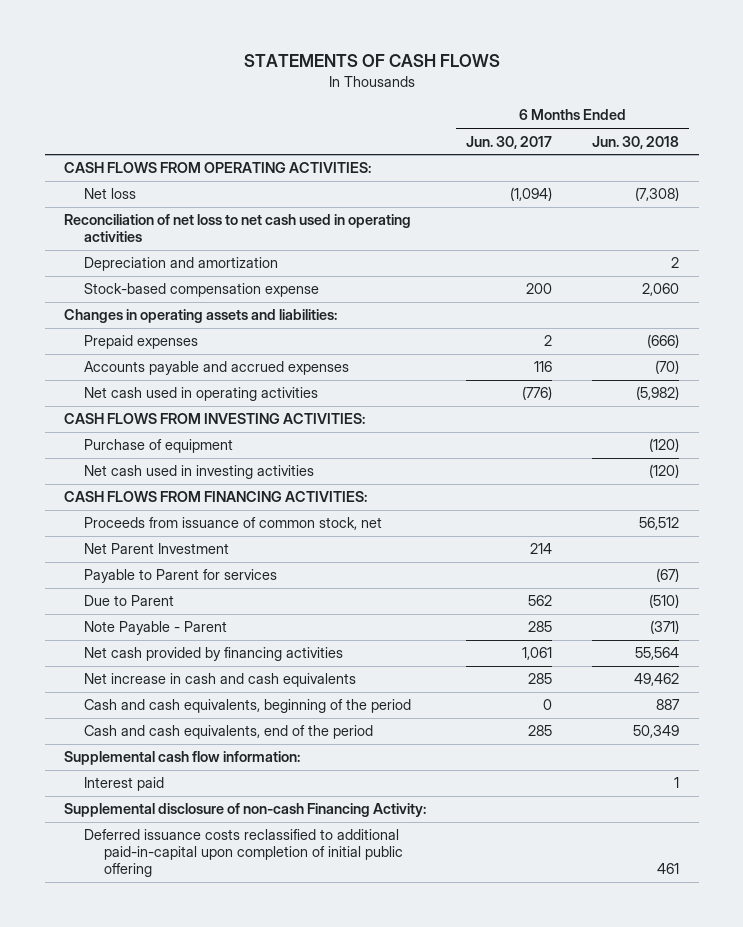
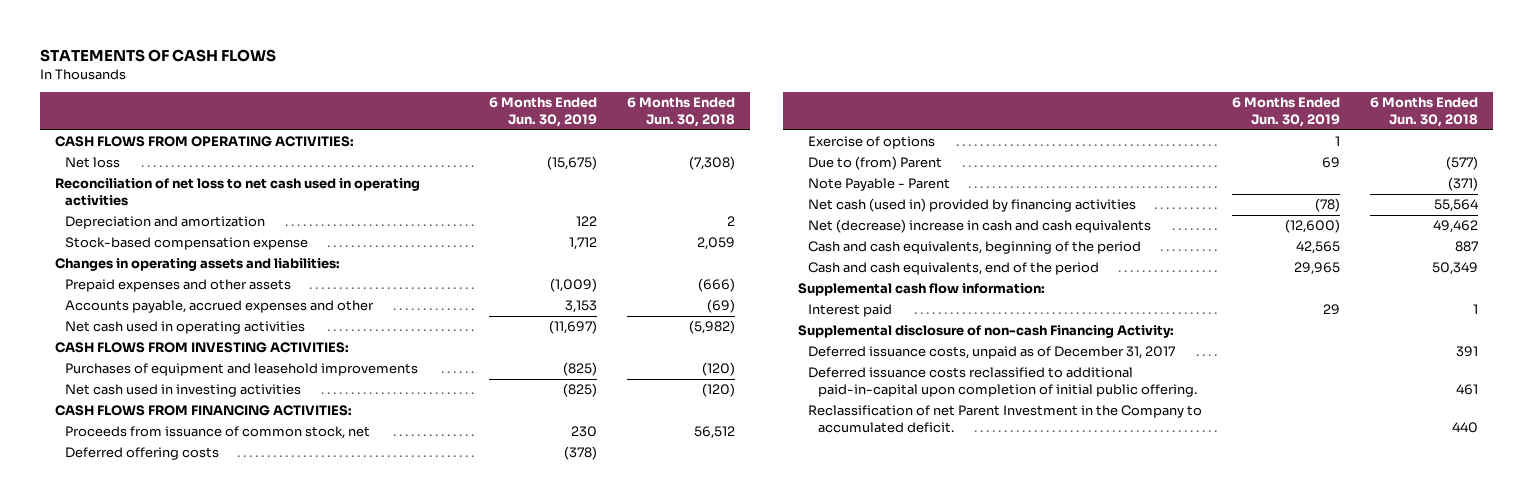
- | 6 Months Ended Jun. 30, 2017 | 6 Months Ended Jun. 30, 2018
+ | 6 Months Ended Jun. 30, 2019 | 6 Months Ended Jun. 30, 2018
- Stock-based compensation expense | 200 | 2,060
+ Stock-based compensation expense | 1,712 | 2,059
- Prepaid expenses | 2 | (666)
- Accounts payable and accrued expenses | 116 | (70)
+ Prepaid expenses and other assets | (1,009) | (666)
+ Accounts payable, accrued expenses and other | 3,153 | (69)
- Purchase of equipment | | (120)
+ Purchases of equipment and leasehold improvements | (825) | (120)
- Net Parent Investment | 214 |
- Payable to Parent for services | | (67)
- Due to Parent | 562 | (510)
+ Deferred offering costs | (378) |
+ Exercise of options | 1 |
+ Due to (from) Parent | 69 | (577)
- Net cash provided by financing activities | 1,061 | 55,564
- Net increase in cash and cash equivalents | 285 | 49,462
+ Net cash (used in) provided by financing activities | (78) | 55,564
+ Net (decrease) increase in cash and cash equivalents | (12,600) | 49,462
- Deferred issuance costs reclassified to additional paid-in-capital upon completion of initial public offering | | 461
+ Deferred issuance costs, unpaid as of December 31, 2017 | | 391
+ Deferred issuance costs reclassified to additional paid-in-capital upon completion of initial public offering. | | 461
+ Reclassification of net Parent Investment in the Company to accumulated deficit. | | 440

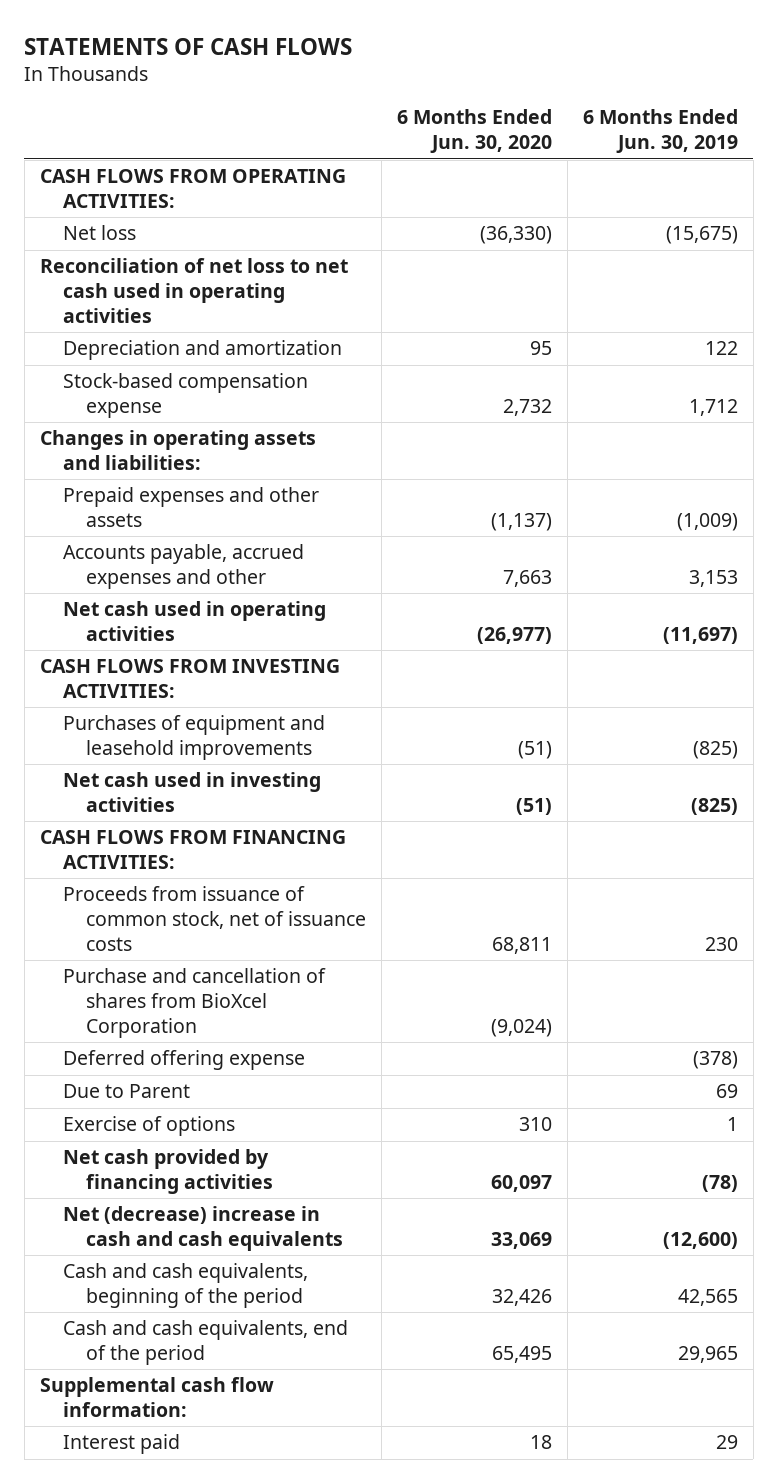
- | 6 Months Ended Jun. 30, 2019 | 6 Months Ended Jun. 30, 2018
+ | 6 Months Ended Jun. 30, 2020 | 6 Months Ended Jun. 30, 2019
- Proceeds from issuance of common stock, net | 230 | 56,512
- Deferred offering costs | (378) |
+ Proceeds from issuance of common stock, net of issuance costs | 68,811 | 230
+ Purchase and cancellation of shares from BioXcel Corporation | (9,024) |
+ Deferred offering expense | | (378)
+ Due to Parent | | 69
- Due to (from) Parent | 69 | (577)
- Note Payable - Parent | | (371)
- Net cash (used in) provided by financing activities | (78) | 55,564
+ Net cash provided by financing activities | 60,097 | (78)
- Supplemental disclosure of non-cash Financing Activity:
- Deferred issuance costs, unpaid as of December 31, 2017 | | 391
- Deferred issuance costs reclassified to additional paid-in-capital upon completion of initial public offering. | | 461
- Reclassification of net Parent Investment in the Company to accumulated deficit. | | 440

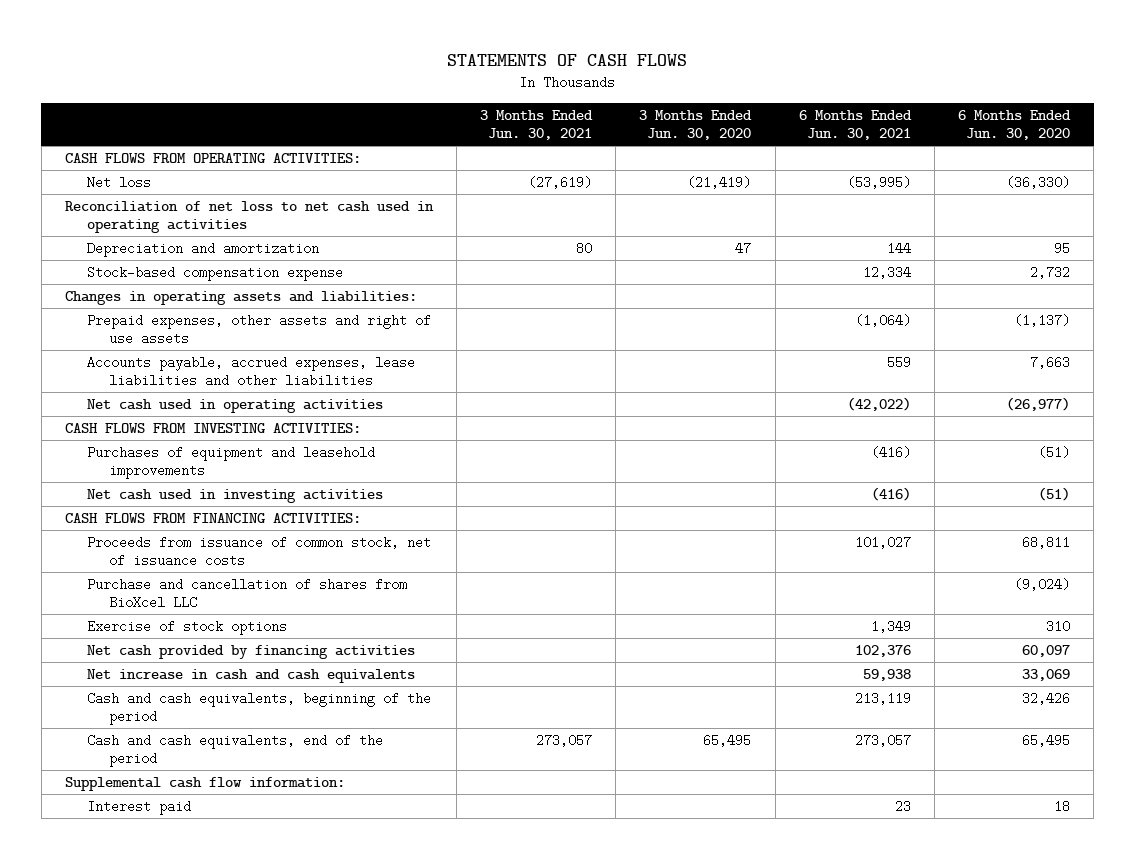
- | 6 Months Ended Jun. 30, 2020 | 6 Months Ended Jun. 30, 2019
+ | 3 Months Ended Jun. 30, 2021 | 3 Months Ended Jun. 30, 2020 | 6 Months Ended Jun. 30, 2021 | 6 Months Ended Jun. 30, 2020
- Prepaid expenses and other assets | (1,137) | (1,009)
- Accounts payable, accrued expenses and other | 7,663 | 3,153
+ Prepaid expenses, other assets and right of use assets | | | (1,064) | (1,137)
+ Accounts payable, accrued expenses, lease liabilities and other liabilities | | | 559 | 7,663
- Purchase and cancellation of shares from BioXcel Corporation | (9,024) |
- Deferred offering expense | | (378)
- Due to Parent | | 69
- Exercise of options | 310 | 1
+ Purchase and cancellation of shares from BioXcel LLC | | | | (9,024)
+ Exercise of stock options | | | 1,349 | 310
- Net (decrease) increase in cash and cash equivalents | 33,069 | (12,600)
+ Net increase in cash and cash equivalents | | | 59,938 | 33,069

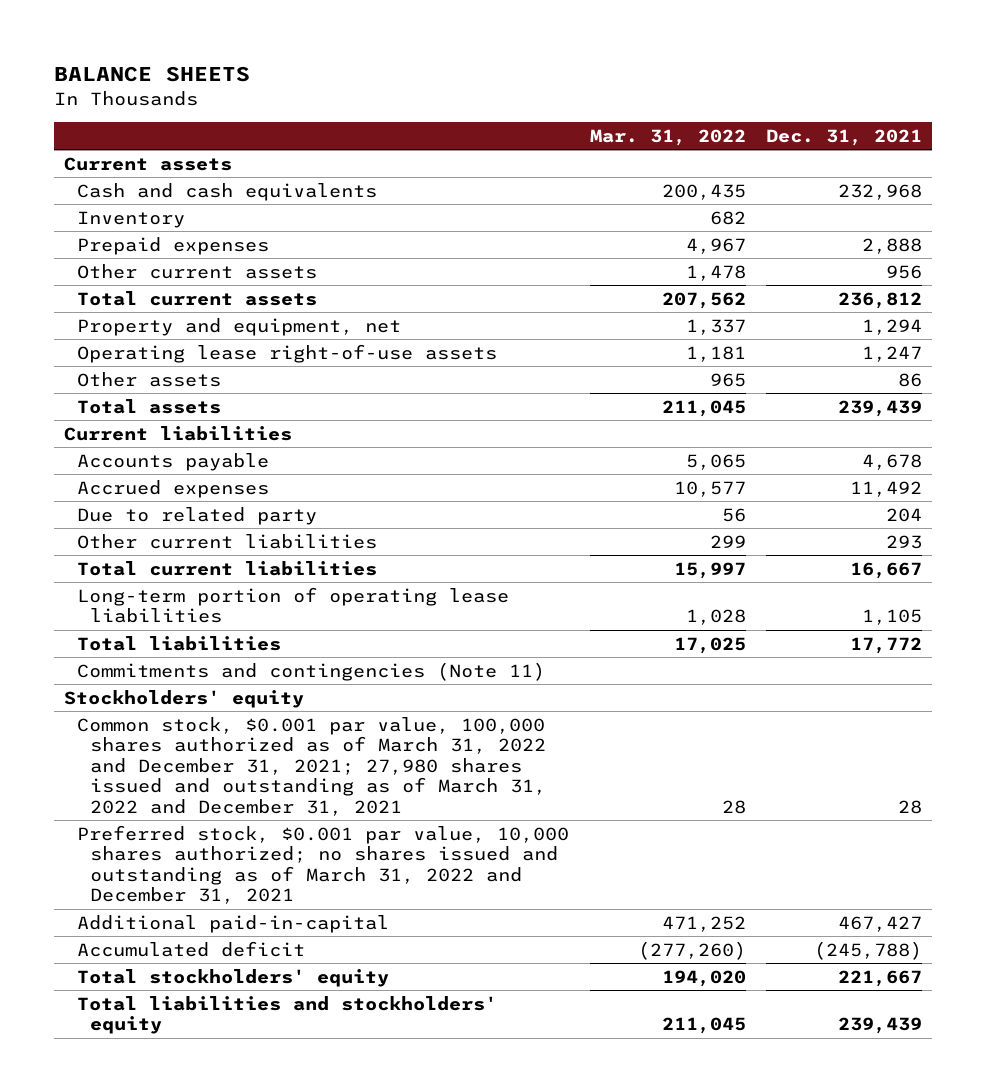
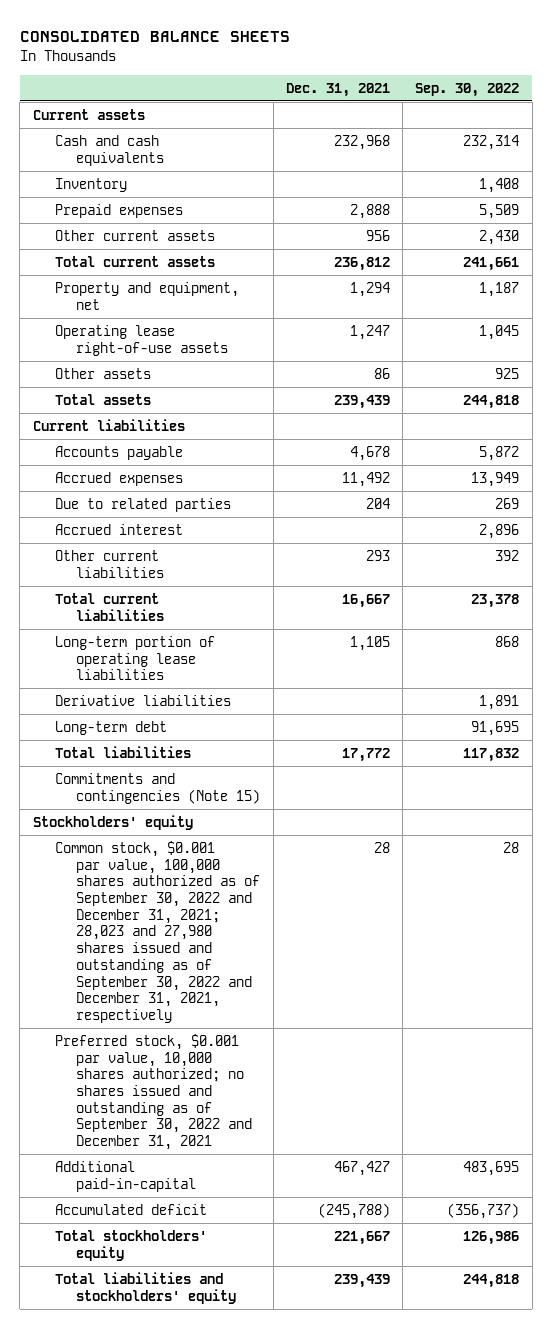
- BALANCE SHEETS
+ CONSOLIDATED BALANCE SHEETS
- | Mar. 31, 2022 | Dec. 31, 2021
+ | Dec. 31, 2021 | Sep. 30, 2022
- Due to related party | 56 | 204
+ Due to related parties | 204 | 269
+ Accrued interest | | 2,896
+ Derivative liabilities | | 1,891
+ Long-term debt | | 91,695
- Commitments and contingencies (Note 11)
+ Commitments and contingencies (Note 15)
- Common stock, $0.001 par value, 100,000 shares authorized as of March 31, 2022 and December 31, 2021; 27,980 shares issued and outstanding as of March 31, 2022 and December 31, 2021 | 28 | 28
- Preferred stock, $0.001 par value, 10,000 shares authorized; no shares issued and outstanding as of March 31, 2022 and December 31, 2021
+ Common stock, $0.001 par value, 100,000 shares authorized as of September 30, 2022 and December 31, 2021; 28,023 and 27,980 shares issued and outstanding as of September 30, 2022 and December 31, 2021, respectively | 28 | 28
+ Preferred stock, $0.001 par value, 10,000 shares authorized; no shares issued and outstanding as of September 30, 2022 and December 31, 2021

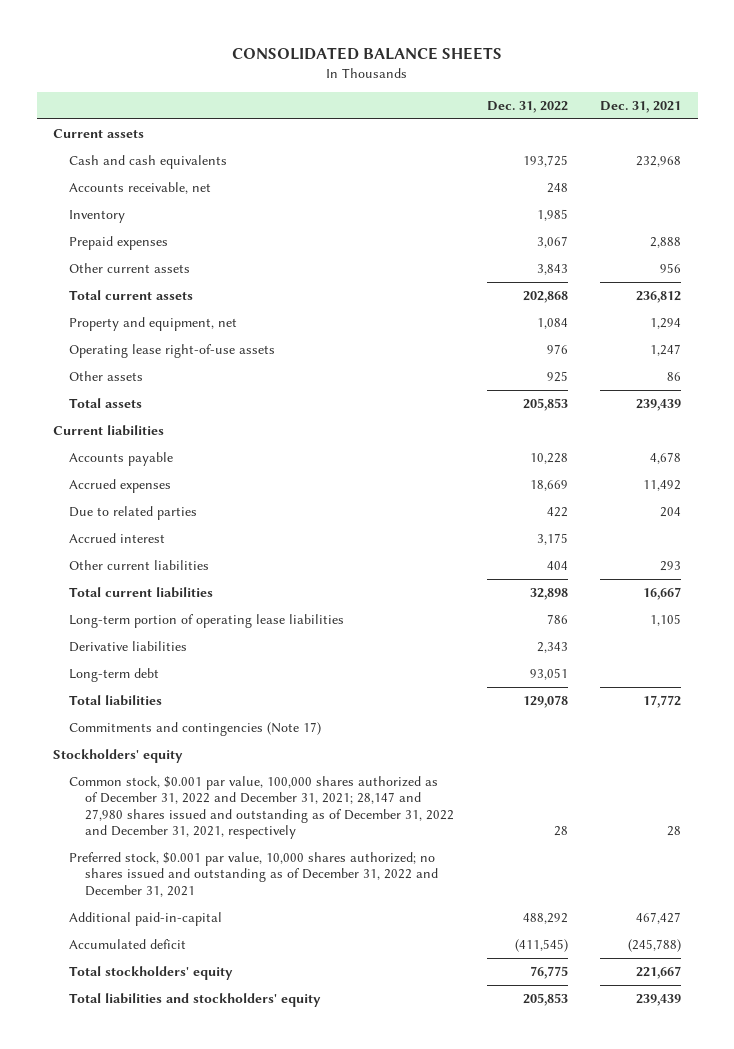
- | Dec. 31, 2021 | Sep. 30, 2022
+ | Dec. 31, 2022 | Dec. 31, 2021
+ Accounts receivable, net | 248 |
- Commitments and contingencies (Note 15)
+ Commitments and contingencies (Note 17)
- Common stock, $0.001 par value, 100,000 shares authorized as of September 30, 2022 and December 31, 2021; 28,023 and 27,980 shares issued and outstanding as of September 30, 2022 and December 31, 2021, respectively | 28 | 28
- Preferred stock, $0.001 par value, 10,000 shares authorized; no shares issued and outstanding as of September 30, 2022 and December 31, 2021
+ Common stock, $0.001 par value, 100,000 shares authorized as of December 31, 2022 and December 31, 2021; 28,147 and 27,980 shares issued and outstanding as of December 31, 2022 and December 31, 2021, respectively | 28 | 28
+ Preferred stock, $0.001 par value, 10,000 shares authorized; no shares issued and outstanding as of December 31, 2022 and December 31, 2021

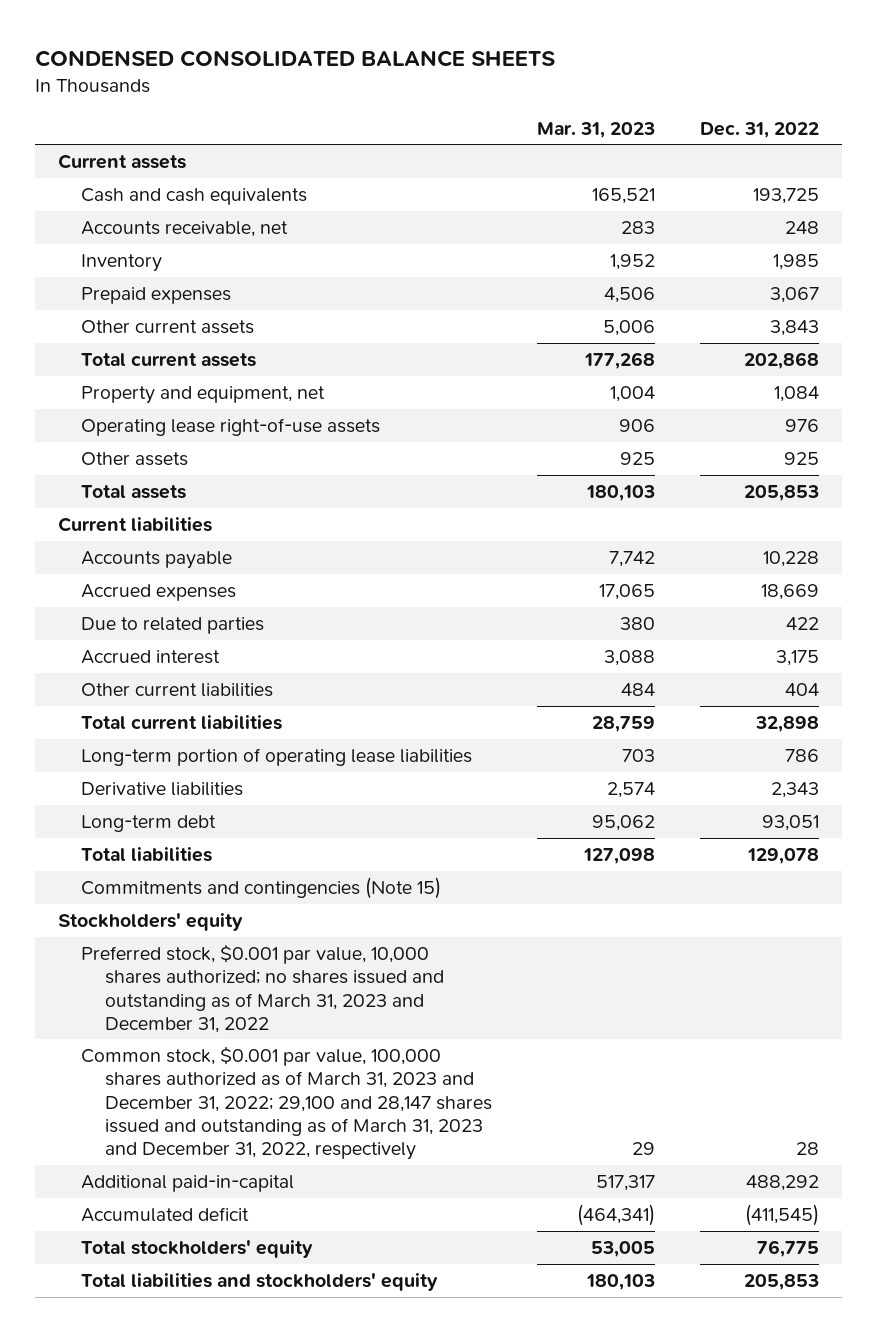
- CONSOLIDATED BALANCE SHEETS
+ CONDENSED CONSOLIDATED BALANCE SHEETS
- | Dec. 31, 2022 | Dec. 31, 2021
+ | Mar. 31, 2023 | Dec. 31, 2022
- Commitments and contingencies (Note 17)
+ Commitments and contingencies (Note 15)
- Common stock, $0.001 par value, 100,000 shares authorized as of December 31, 2022 and December 31, 2021; 28,147 and 27,980 shares issued and outstanding as of December 31, 2022 and December 31, 2021, respectively | 28 | 28
- Preferred stock, $0.001 par value, 10,000 shares authorized; no shares issued and outstanding as of December 31, 2022 and December 31, 2021
+ Preferred stock, $0.001 par value, 10,000 shares authorized; no shares issued and outstanding as of March 31, 2023 and December 31, 2022
+ Common stock, $0.001 par value, 100,000 shares authorized as of March 31, 2023 and December 31, 2022; 29,100 and 28,147 shares issued and outstanding as of March 31, 2023 and December 31, 2022, respectively | 29 | 28

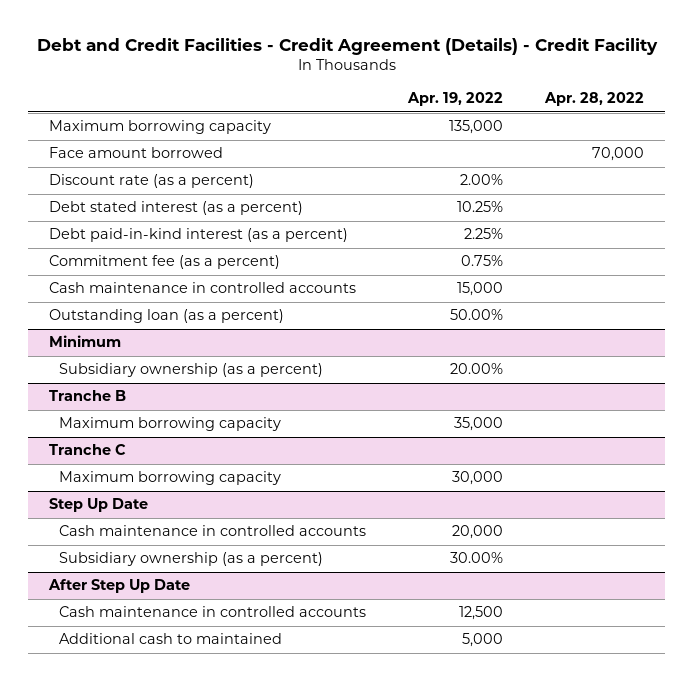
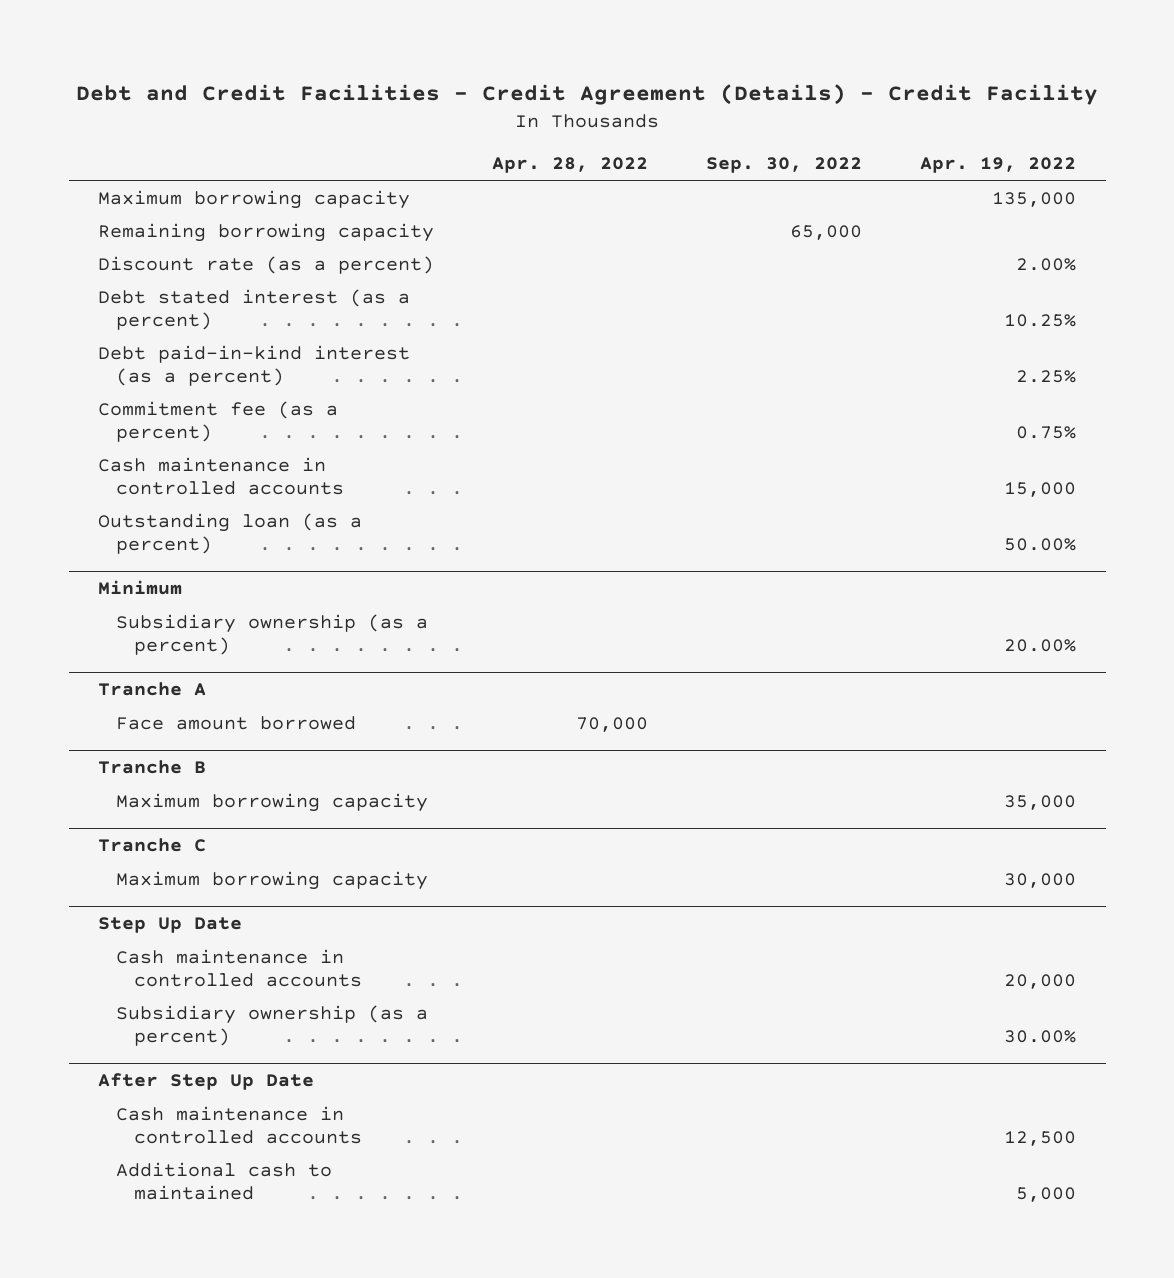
- | Apr. 19, 2022 | Apr. 28, 2022
+ | Apr. 28, 2022 | Sep. 30, 2022 | Apr. 19, 2022
- Face amount borrowed | | 70,000
+ Remaining borrowing capacity | | 65,000 |
+ Tranche A
+ Face amount borrowed | 70,000 | |

